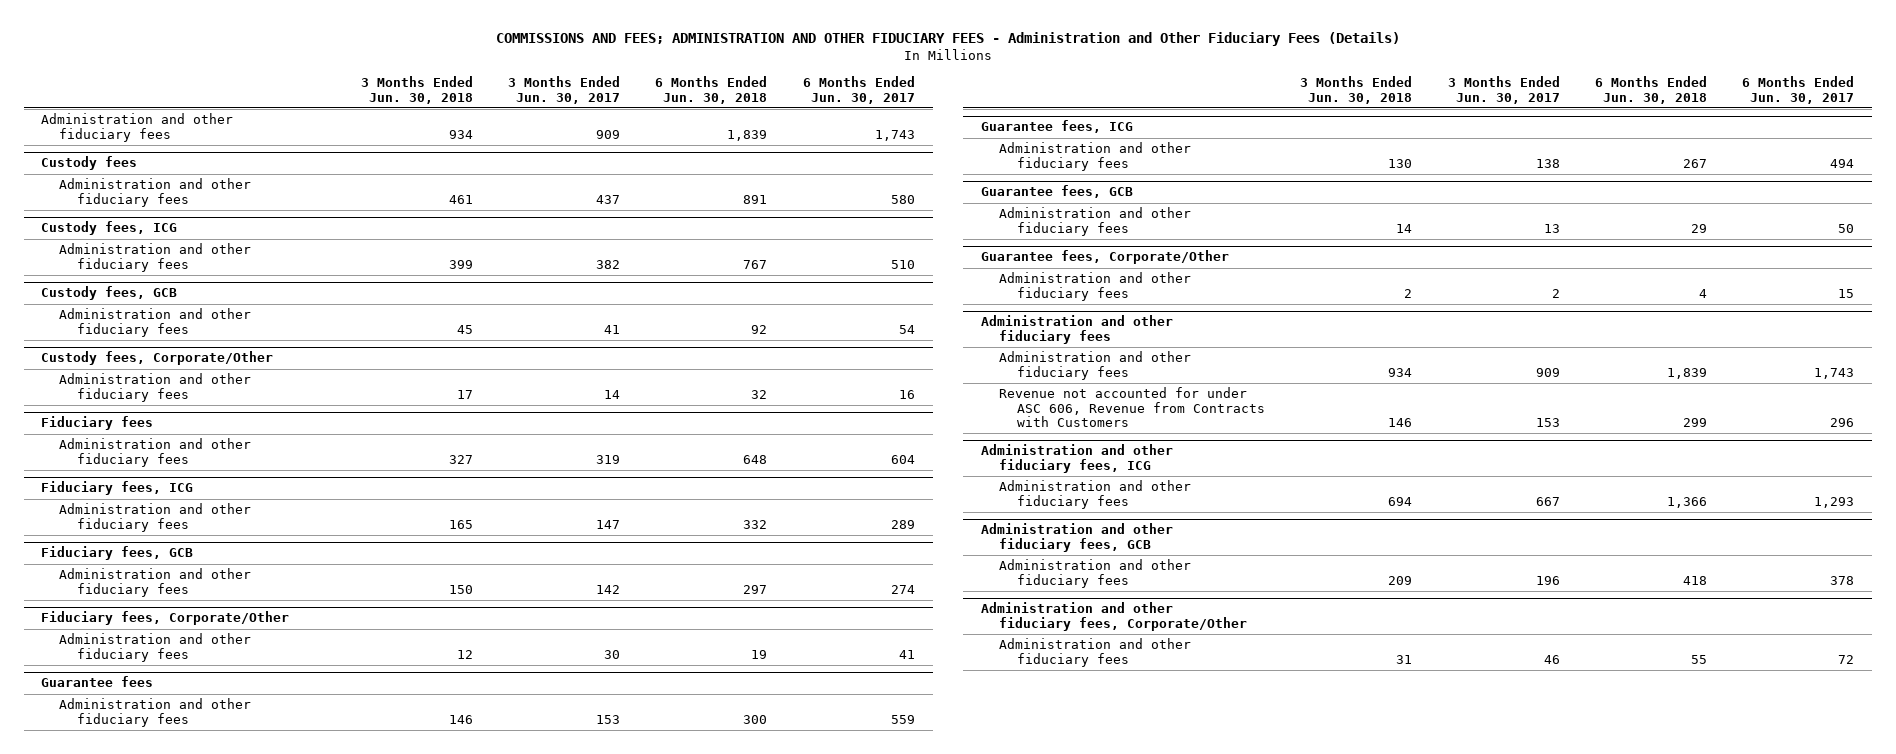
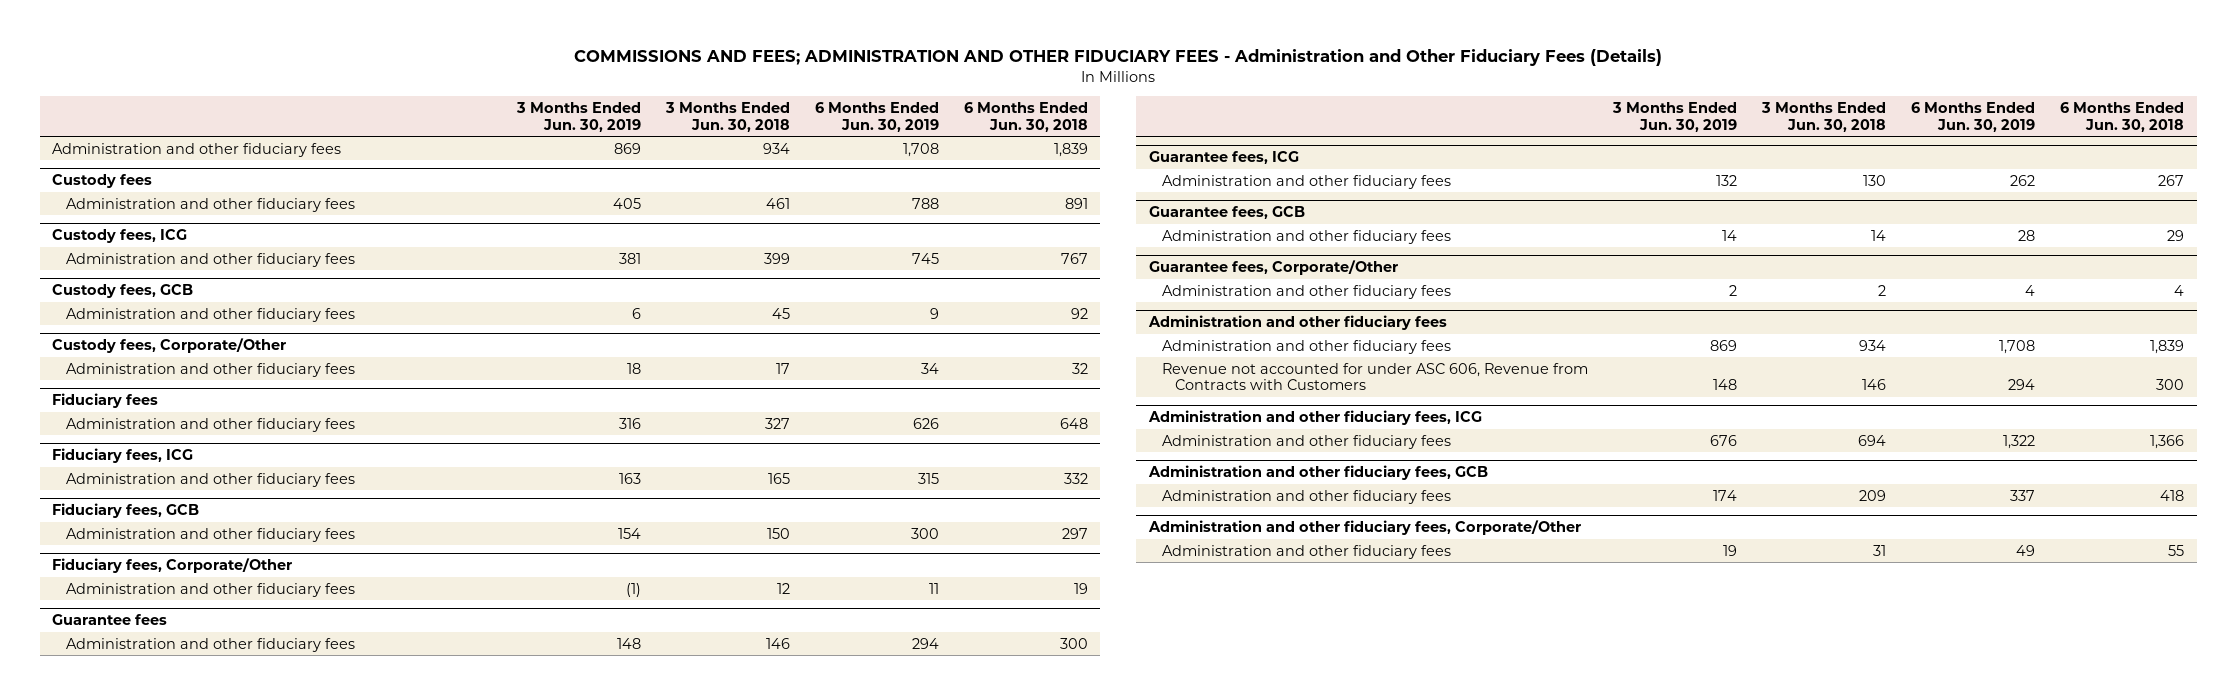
- | 3 Months Ended Jun. 30, 2018 | 3 Months Ended Jun. 30, 2017 | 6 Months Ended Jun. 30, 2018 | 6 Months Ended Jun. 30, 2017
+ | 3 Months Ended Jun. 30, 2019 | 3 Months Ended Jun. 30, 2018 | 6 Months Ended Jun. 30, 2019 | 6 Months Ended Jun. 30, 2018
@ Administration and other fiduciary fees
- Revenue not accounted for under ASC 606, Revenue from Contracts with Customers | 146 | 153 | 299 | 296
+ Revenue not accounted for under ASC 606, Revenue from Contracts with Customers | 148 | 146 | 294 | 300

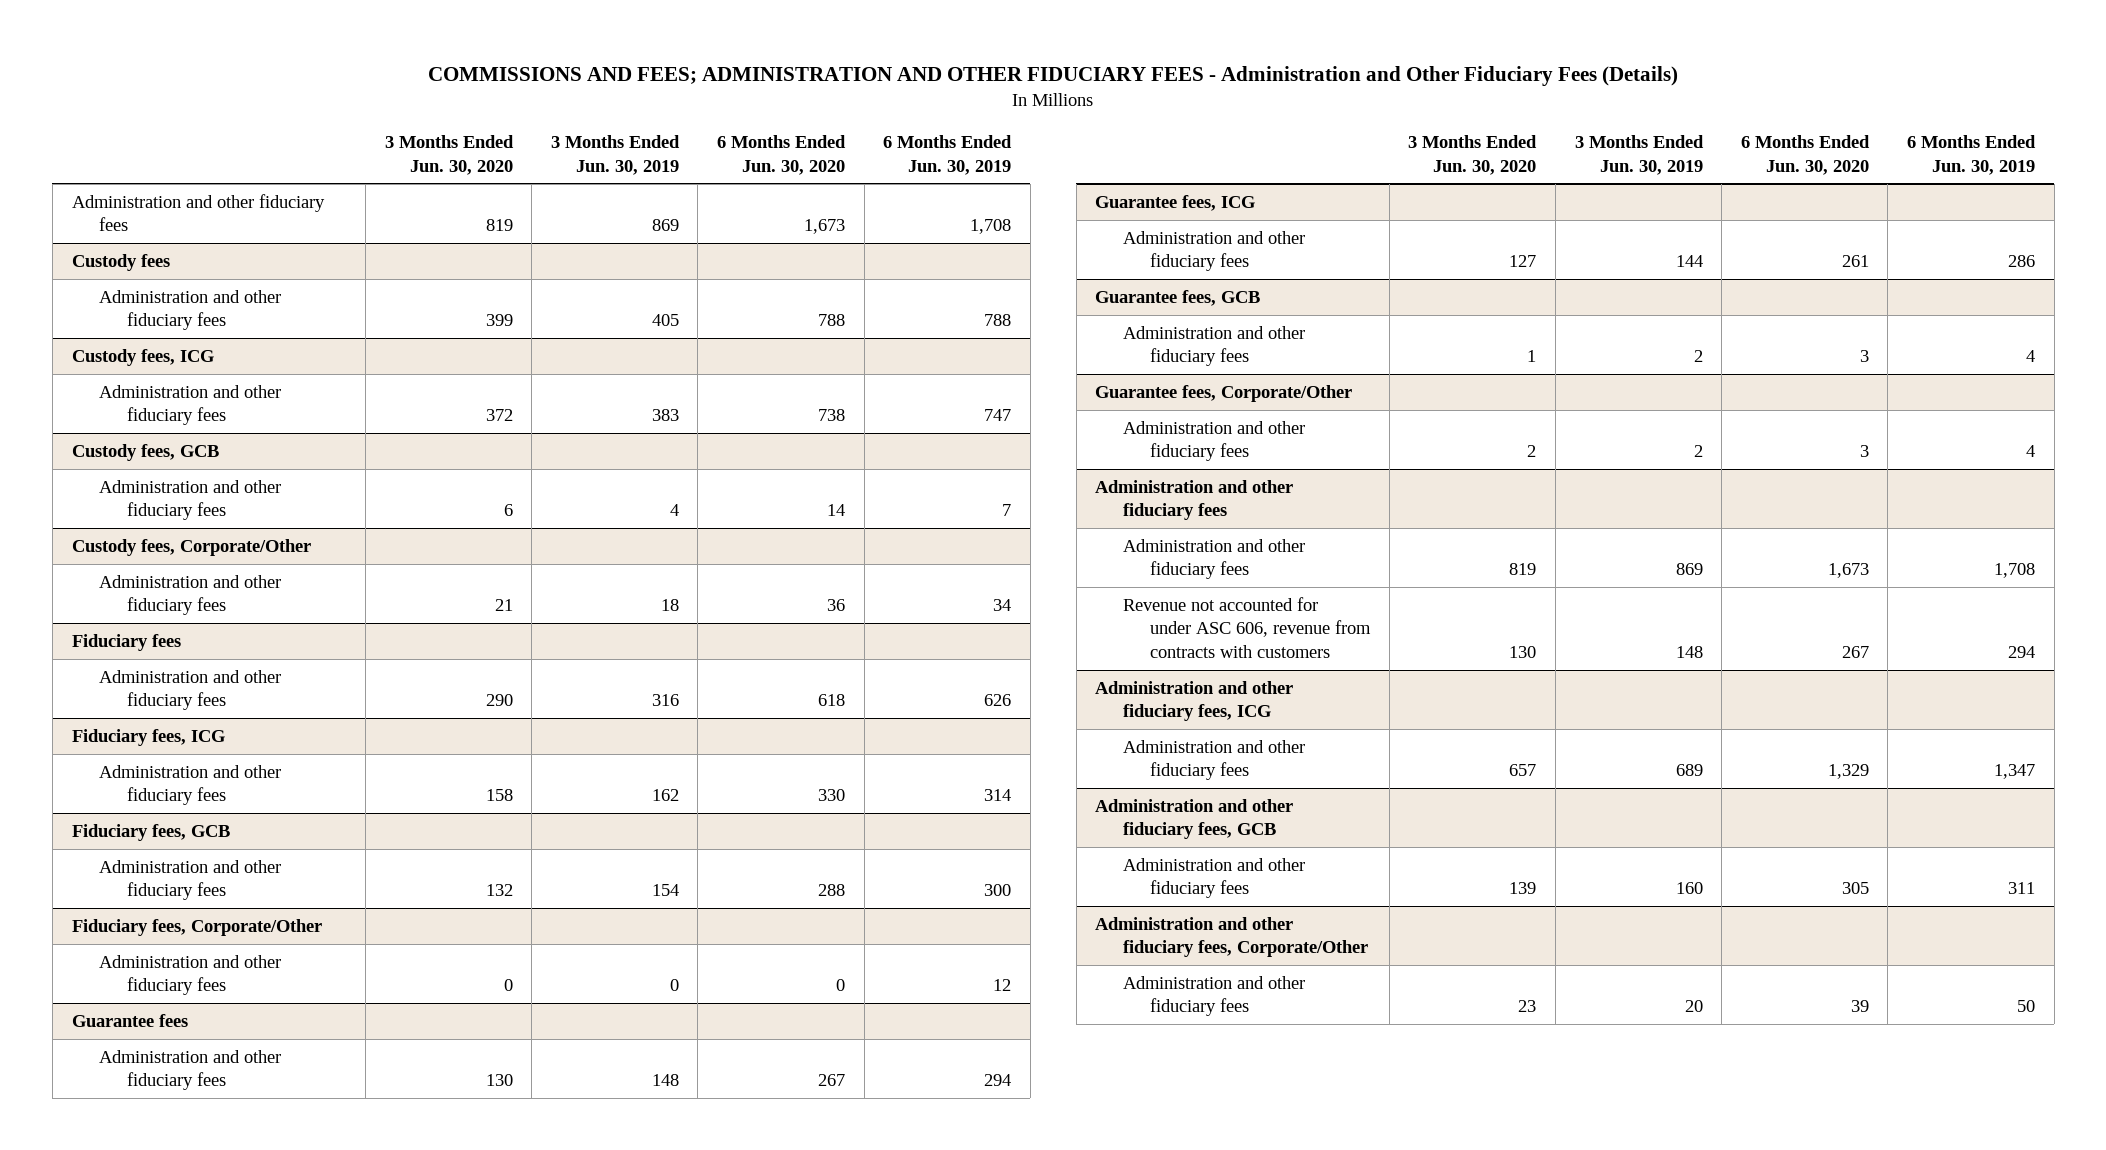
- | 3 Months Ended Jun. 30, 2019 | 3 Months Ended Jun. 30, 2018 | 6 Months Ended Jun. 30, 2019 | 6 Months Ended Jun. 30, 2018
+ | 3 Months Ended Jun. 30, 2020 | 3 Months Ended Jun. 30, 2019 | 6 Months Ended Jun. 30, 2020 | 6 Months Ended Jun. 30, 2019
@ Custody fees, ICG
- Administration and other fiduciary fees | 381 | 399 | 745 | 767
+ Administration and other fiduciary fees | 372 | 383 | 738 | 747
@ Custody fees, GCB
- Administration and other fiduciary fees | 6 | 45 | 9 | 92
+ Administration and other fiduciary fees | 6 | 4 | 14 | 7
@ Fiduciary fees, ICG
- Administration and other fiduciary fees | 163 | 165 | 315 | 332
+ Administration and other fiduciary fees | 158 | 162 | 330 | 314
@ Fiduciary fees, Corporate/Other
- Administration and other fiduciary fees | (1) | 12 | 11 | 19
+ Administration and other fiduciary fees | 0 | 0 | 0 | 12
@ Guarantee fees, ICG
- Administration and other fiduciary fees | 132 | 130 | 262 | 267
+ Administration and other fiduciary fees | 127 | 144 | 261 | 286
@ Guarantee fees, GCB
- Administration and other fiduciary fees | 14 | 14 | 28 | 29
+ Administration and other fiduciary fees | 1 | 2 | 3 | 4
@ Administration and other fiduciary fees
- Revenue not accounted for under ASC 606, Revenue from Contracts with Customers | 148 | 146 | 294 | 300
+ Revenue not accounted for under ASC 606, revenue from contracts with customers | 130 | 148 | 267 | 294
@ Administration and other fiduciary fees, ICG
- Administration and other fiduciary fees | 676 | 694 | 1,322 | 1,366
+ Administration and other fiduciary fees | 657 | 689 | 1,329 | 1,347
@ Administration and other fiduciary fees, GCB
- Administration and other fiduciary fees | 174 | 209 | 337 | 418
+ Administration and other fiduciary fees | 139 | 160 | 305 | 311
@ Administration and other fiduciary fees, Corporate/Other
- Administration and other fiduciary fees | 19 | 31 | 49 | 55
+ Administration and other fiduciary fees | 23 | 20 | 39 | 50

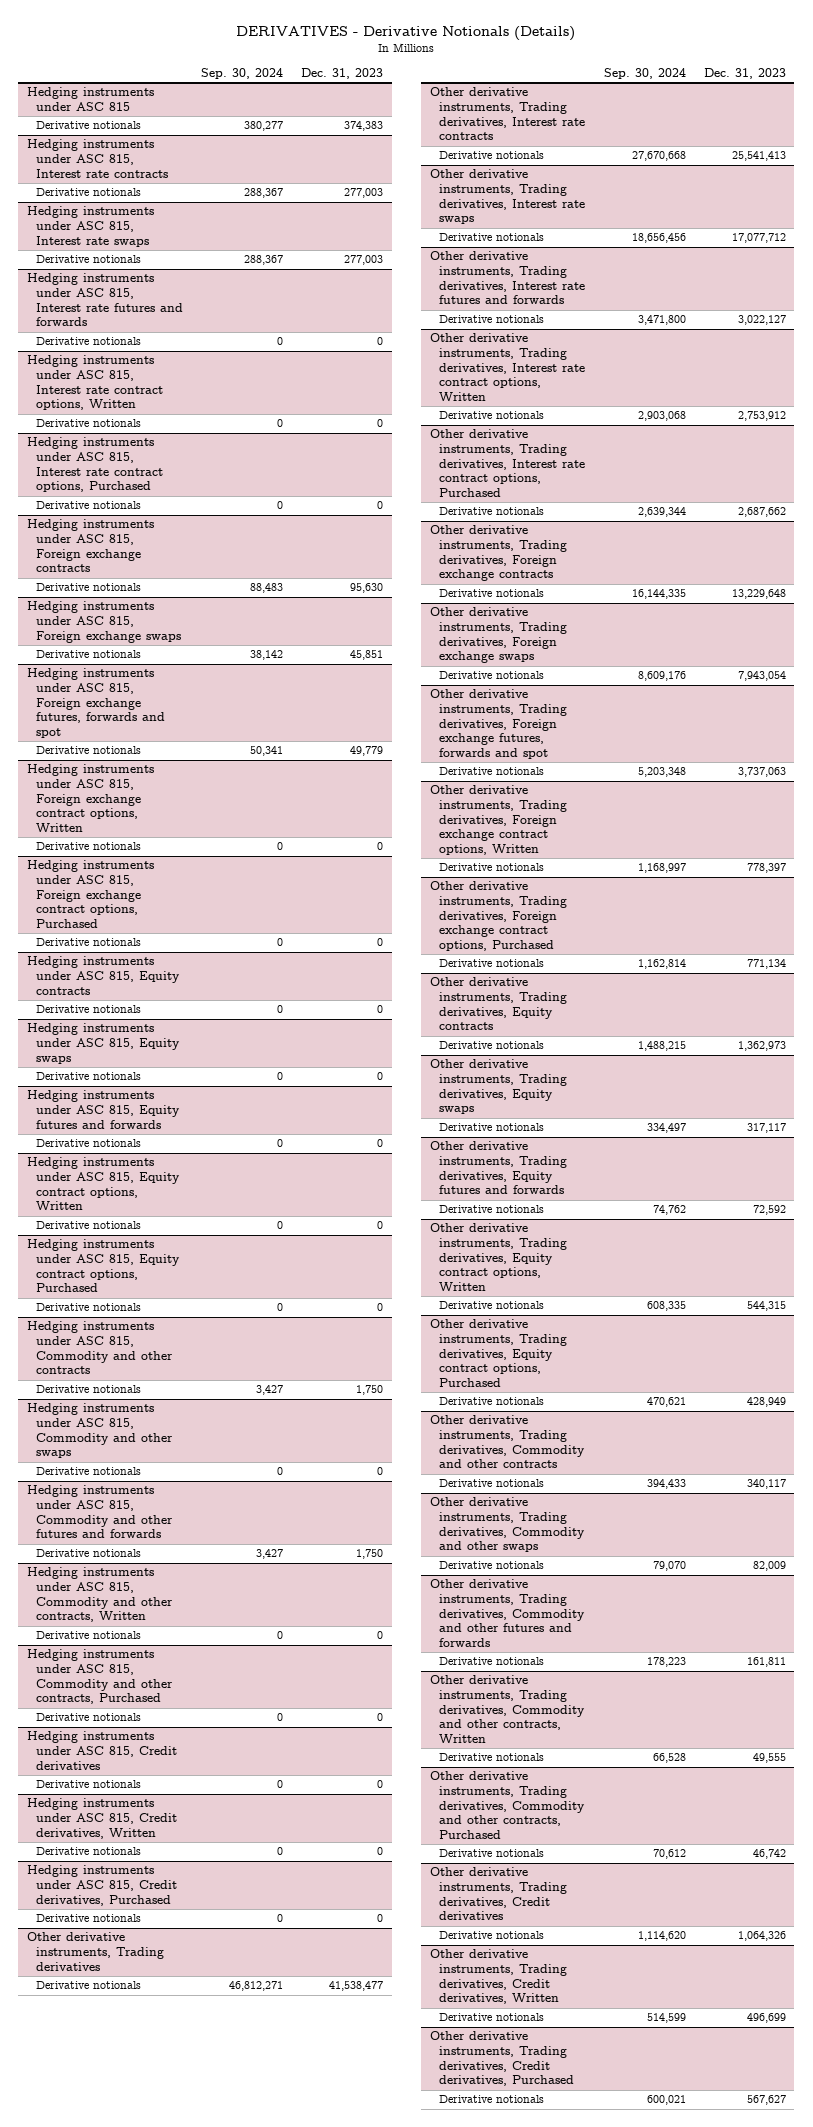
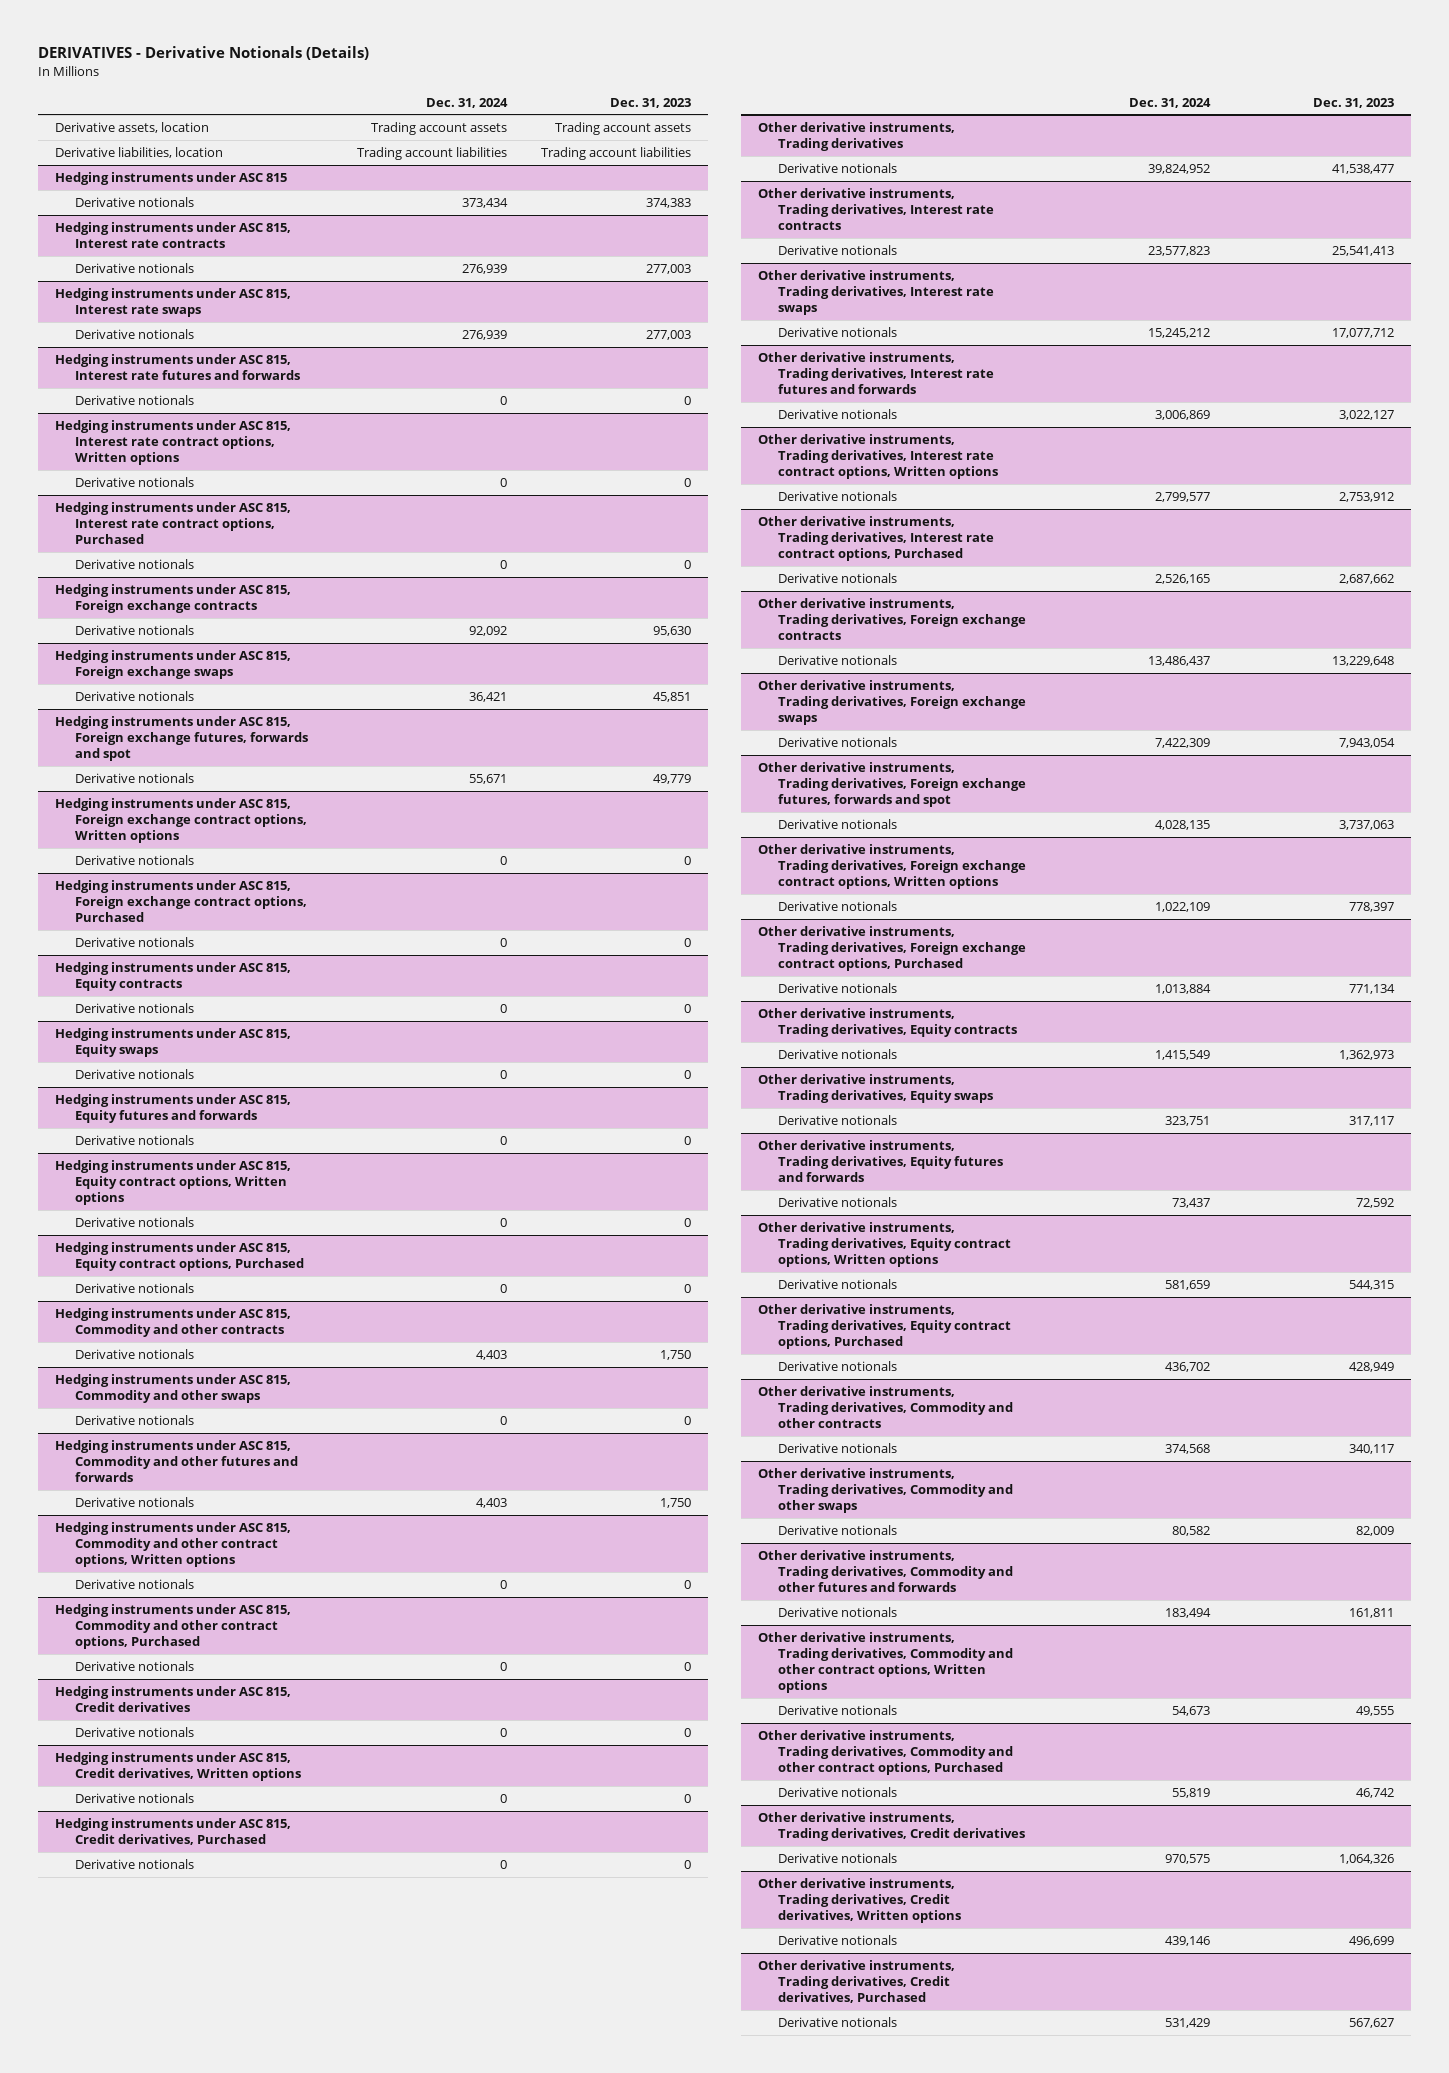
- | Sep. 30, 2024 | Dec. 31, 2023
+ | Dec. 31, 2024 | Dec. 31, 2023
+ Derivative assets, location | Trading account assets | Trading account assets
+ Derivative liabilities, location | Trading account liabilities | Trading account liabilities
- Hedging instruments under ASC 815, Interest rate contract options, Written
+ Hedging instruments under ASC 815, Interest rate contract options, Written options
- Hedging instruments under ASC 815, Foreign exchange contract options, Written
+ Hedging instruments under ASC 815, Foreign exchange contract options, Written options
- Hedging instruments under ASC 815, Equity contract options, Written
+ Hedging instruments under ASC 815, Equity contract options, Written options
- Hedging instruments under ASC 815, Commodity and other contracts, Written
+ Hedging instruments under ASC 815, Commodity and other contract options, Written options
- Hedging instruments under ASC 815, Commodity and other contracts, Purchased
+ Hedging instruments under ASC 815, Commodity and other contract options, Purchased
- Hedging instruments under ASC 815, Credit derivatives, Written
+ Hedging instruments under ASC 815, Credit derivatives, Written options
- Other derivative instruments, Trading derivatives, Interest rate contract options, Written
+ Other derivative instruments, Trading derivatives, Interest rate contract options, Written options
- Other derivative instruments, Trading derivatives, Foreign exchange contract options, Written
+ Other derivative instruments, Trading derivatives, Foreign exchange contract options, Written options
- Other derivative instruments, Trading derivatives, Equity contract options, Written
+ Other derivative instruments, Trading derivatives, Equity contract options, Written options
- Other derivative instruments, Trading derivatives, Commodity and other contracts, Written
+ Other derivative instruments, Trading derivatives, Commodity and other contract options, Written options
- Other derivative instruments, Trading derivatives, Commodity and other contracts, Purchased
+ Other derivative instruments, Trading derivatives, Commodity and other contract options, Purchased
- Other derivative instruments, Trading derivatives, Credit derivatives, Written
+ Other derivative instruments, Trading derivatives, Credit derivatives, Written options

